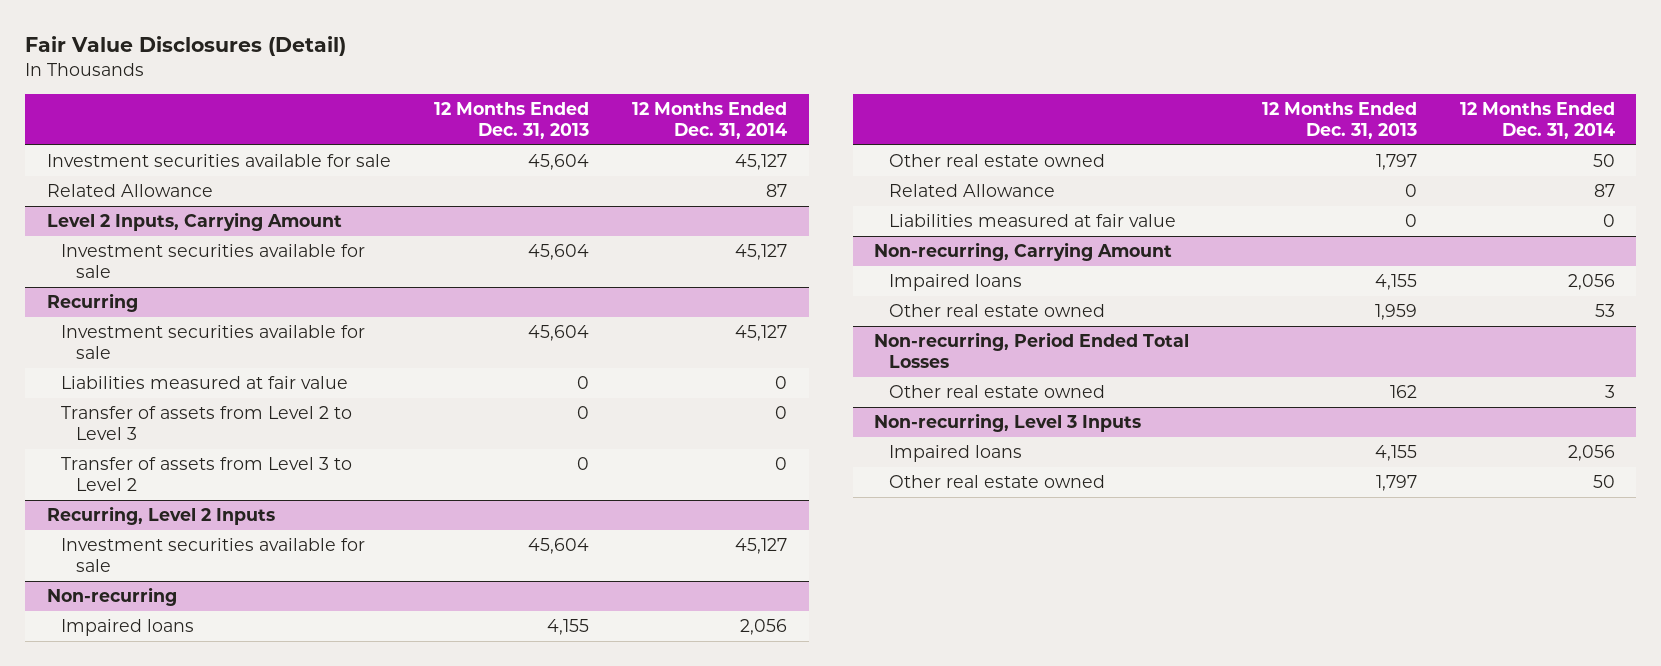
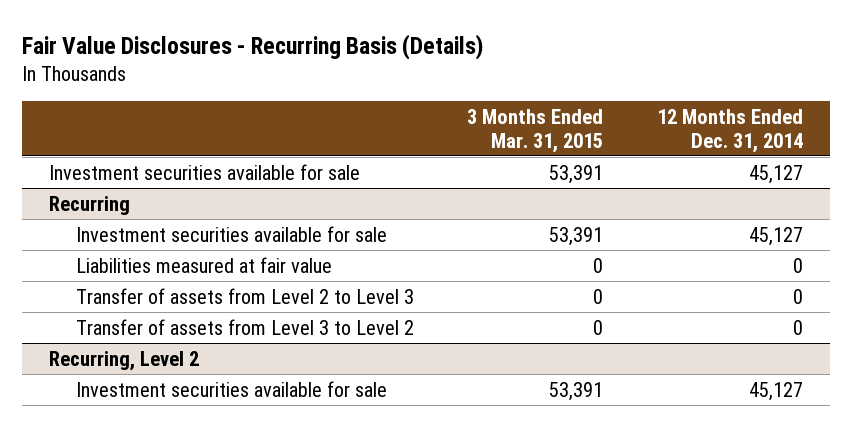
- Fair Value Disclosures (Detail)
+ Fair Value Disclosures - Recurring Basis (Details)
- | 12 Months Ended Dec. 31, 2013 | 12 Months Ended Dec. 31, 2014
+ | 3 Months Ended Mar. 31, 2015 | 12 Months Ended Dec. 31, 2014
- Related Allowance | | 87
- Level 2 Inputs, Carrying Amount
- Investment securities available for sale | 45,604 | 45,127
- Recurring, Level 2 Inputs
+ Recurring, Level 2
- Non-recurring
- Impaired loans | 4,155 | 2,056
- Other real estate owned | 1,797 | 50
- Related Allowance | 0 | 87
- Liabilities measured at fair value | 0 | 0
- Non-recurring, Carrying Amount
- Impaired loans | 4,155 | 2,056
- Other real estate owned | 1,959 | 53
- Non-recurring, Period Ended Total Losses
- Other real estate owned | 162 | 3
- Non-recurring, Level 3 Inputs
- Impaired loans | 4,155 | 2,056
- Other real estate owned | 1,797 | 50

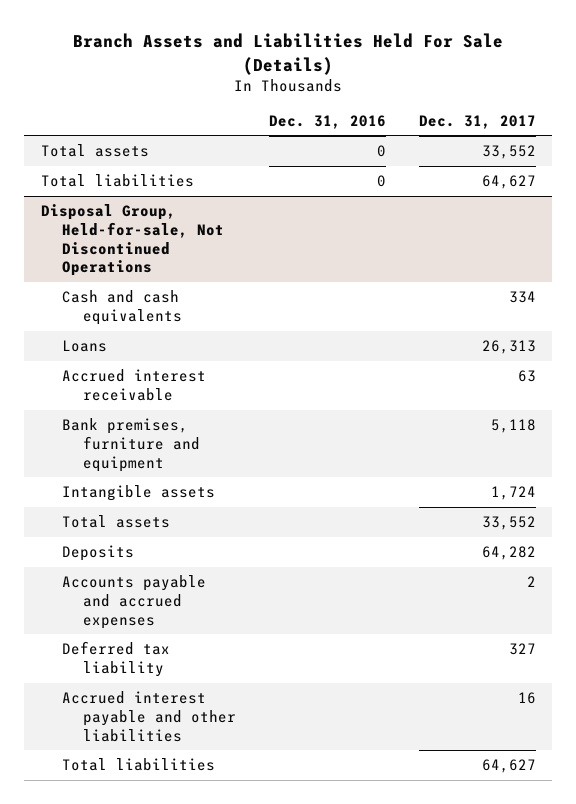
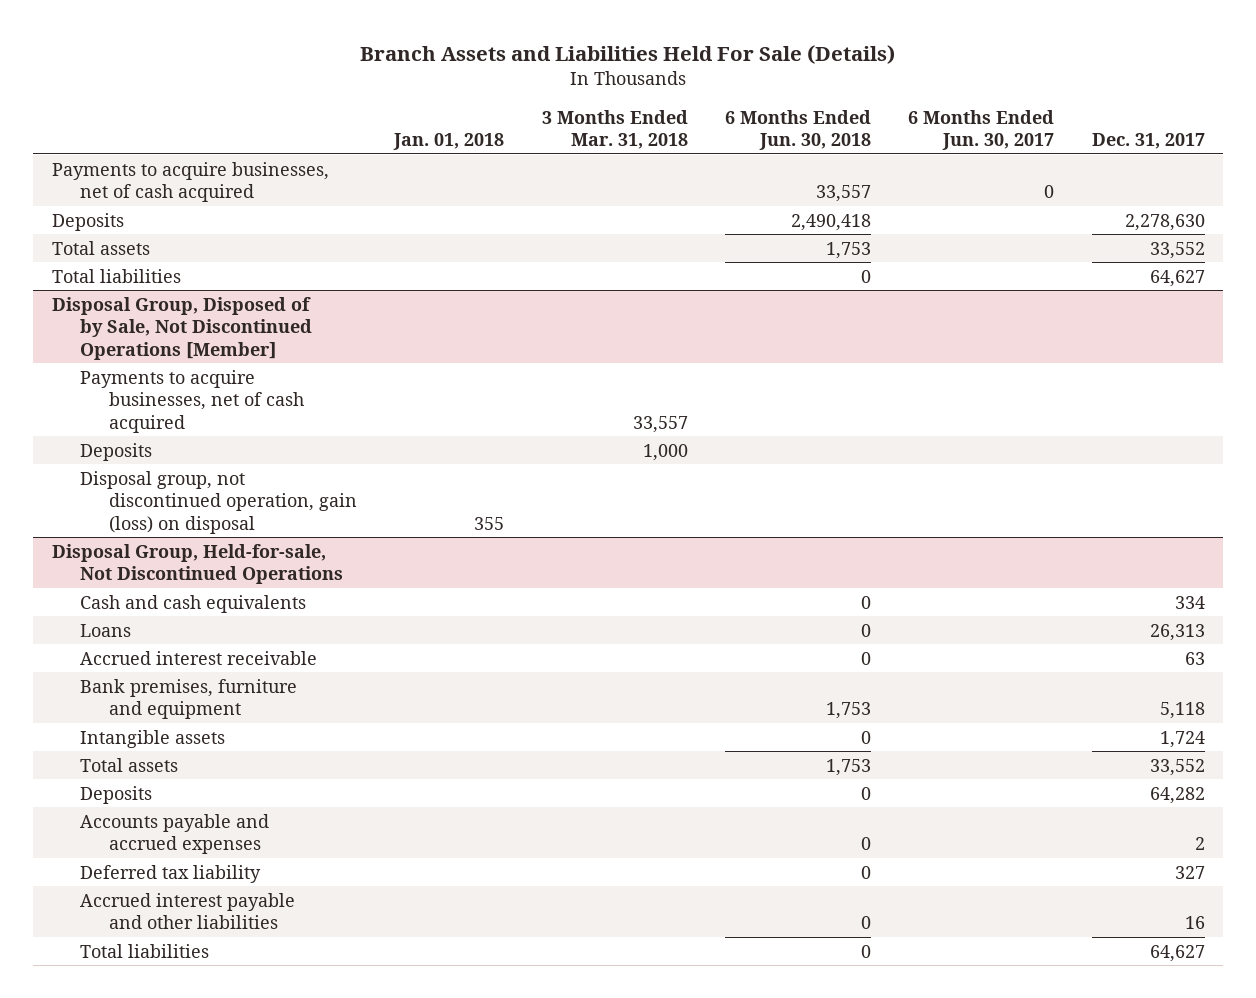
- | Dec. 31, 2016 | Dec. 31, 2017
+ | Jan. 01, 2018 | 3 Months Ended Mar. 31, 2018 | 6 Months Ended Jun. 30, 2018 | 6 Months Ended Jun. 30, 2017 | Dec. 31, 2017
+ Payments to acquire businesses, net of cash acquired | | | 33,557 | 0 |
+ Deposits | | | 2,490,418 | | 2,278,630
+ Disposal Group, Disposed of by Sale, Not Discontinued Operations [Member]
+ Payments to acquire businesses, net of cash acquired | | 33,557 | | |
+ Deposits | | 1,000 | | |
+ Disposal group, not discontinued operation, gain (loss) on disposal | 355 | | | |

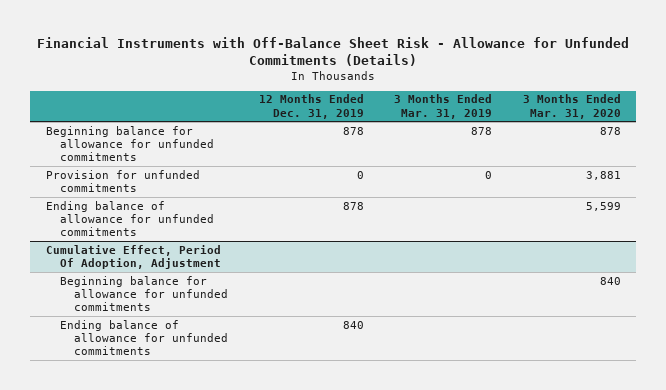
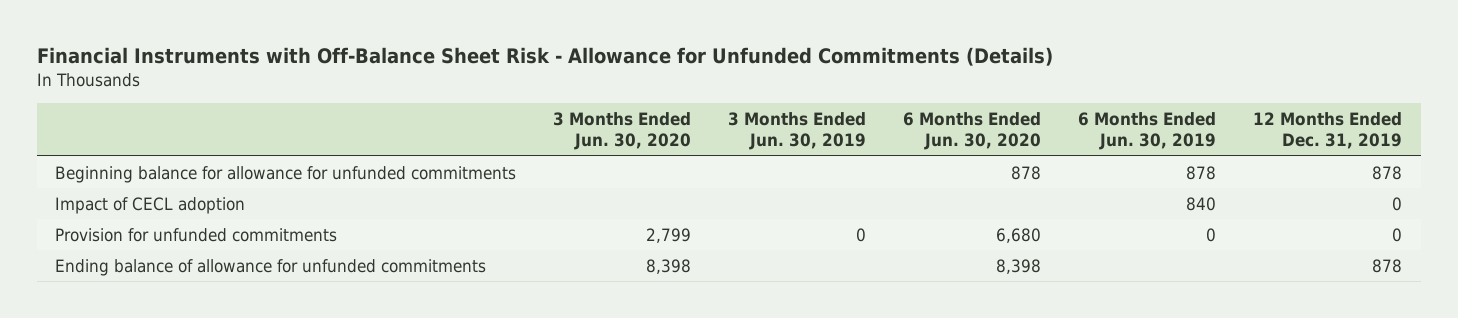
- | 12 Months Ended Dec. 31, 2019 | 3 Months Ended Mar. 31, 2019 | 3 Months Ended Mar. 31, 2020
+ | 3 Months Ended Jun. 30, 2020 | 3 Months Ended Jun. 30, 2019 | 6 Months Ended Jun. 30, 2020 | 6 Months Ended Jun. 30, 2019 | 12 Months Ended Dec. 31, 2019
+ Impact of CECL adoption | | | | 840 | 0
- Cumulative Effect, Period Of Adoption, Adjustment
- Beginning balance for allowance for unfunded commitments | | | 840
- Ending balance of allowance for unfunded commitments | 840 | |

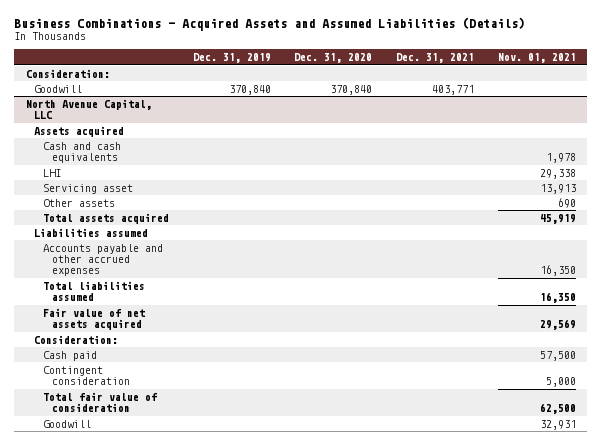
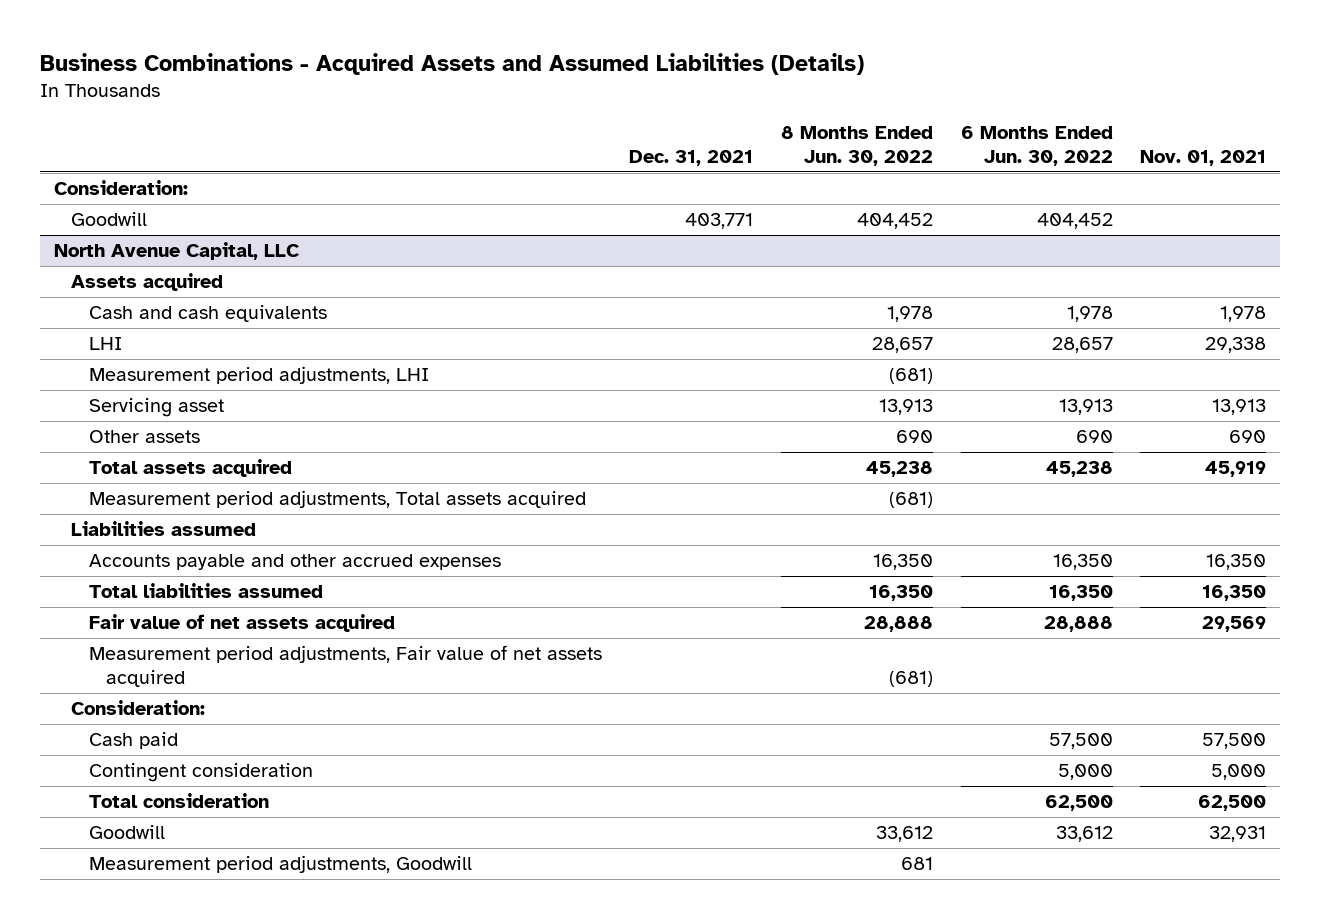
- | Dec. 31, 2019 | Dec. 31, 2020 | Dec. 31, 2021 | Nov. 01, 2021
+ | Dec. 31, 2021 | 8 Months Ended Jun. 30, 2022 | 6 Months Ended Jun. 30, 2022 | Nov. 01, 2021
@ North Avenue Capital, LLC
+ Measurement period adjustments, LHI | | (681) | |
+ Measurement period adjustments, Total assets acquired | | (681) | |
+ Measurement period adjustments, Fair value of net assets acquired | | (681) | |
- Total fair value of consideration | | | | 62,500
+ Total consideration | | | 62,500 | 62,500
+ Measurement period adjustments, Goodwill | | 681 | |

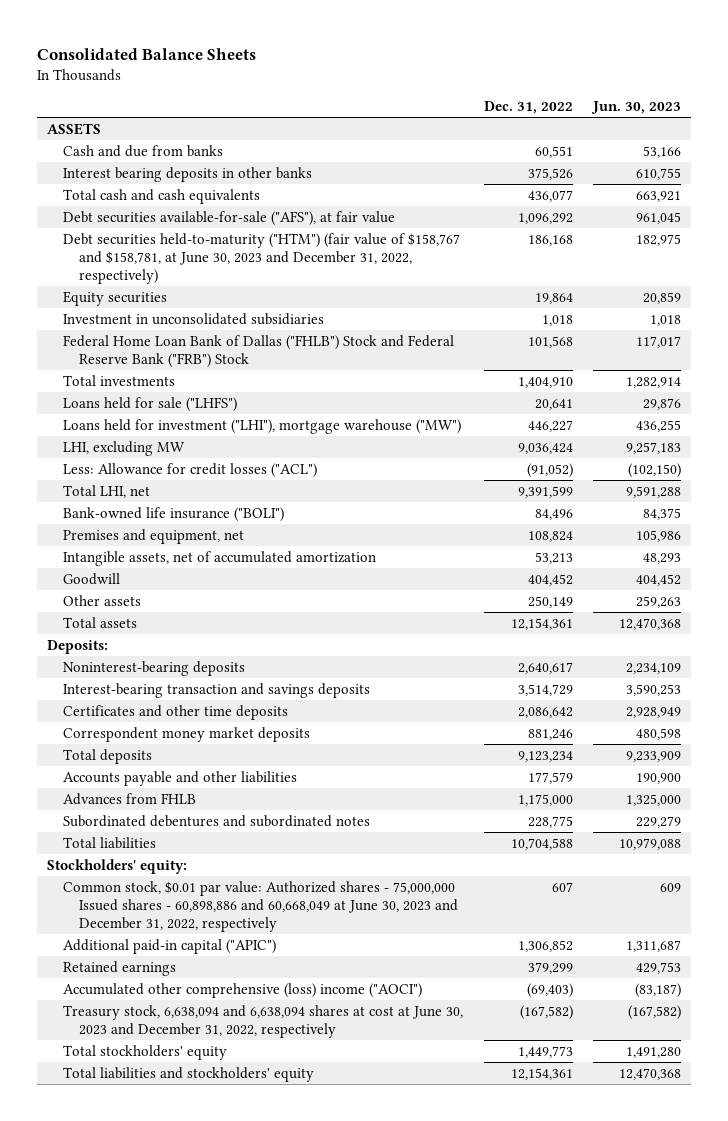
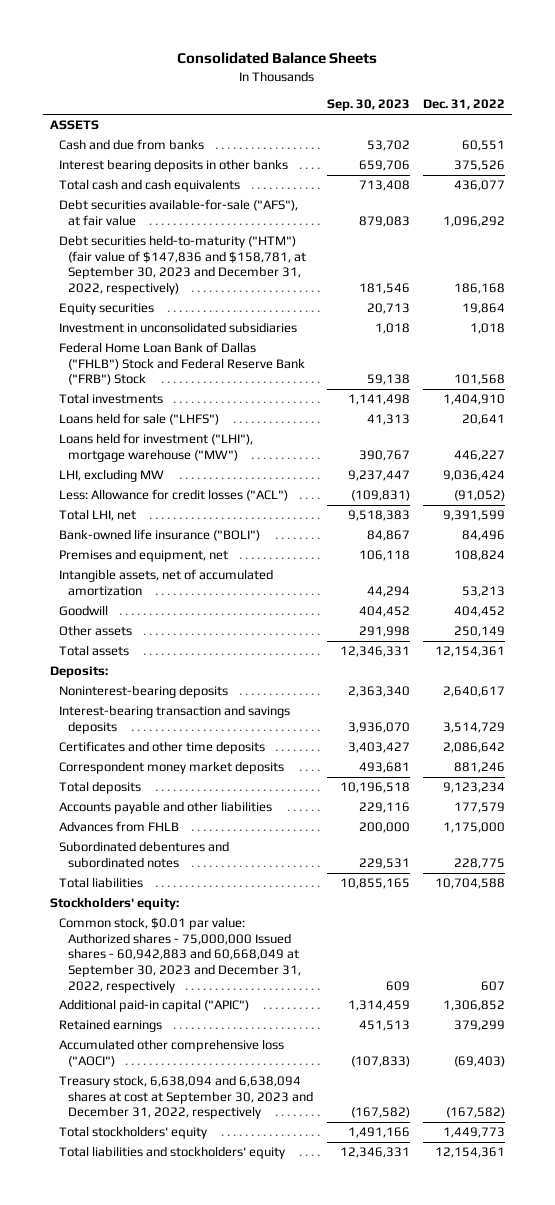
- | Dec. 31, 2022 | Jun. 30, 2023
+ | Sep. 30, 2023 | Dec. 31, 2022
- Debt securities held-to-maturity ("HTM") (fair value of $158,767 and $158,781, at June 30, 2023 and December 31, 2022, respectively) | 186,168 | 182,975
+ Debt securities held-to-maturity ("HTM") (fair value of $147,836 and $158,781, at September 30, 2023 and December 31, 2022, respectively) | 181,546 | 186,168
- Common stock, $0.01 par value: Authorized shares - 75,000,000 Issued shares - 60,898,886 and 60,668,049 at June 30, 2023 and December 31, 2022, respectively | 607 | 609
+ Common stock, $0.01 par value: Authorized shares - 75,000,000 Issued shares - 60,942,883 and 60,668,049 at September 30, 2023 and December 31, 2022, respectively | 609 | 607
- Accumulated other comprehensive (loss) income ("AOCI") | (69,403) | (83,187)
- Treasury stock, 6,638,094 and 6,638,094 shares at cost at June 30, 2023 and December 31, 2022, respectively | (167,582) | (167,582)
+ Accumulated other comprehensive loss ("AOCI") | (107,833) | (69,403)
+ Treasury stock, 6,638,094 and 6,638,094 shares at cost at September 30, 2023 and December 31, 2022, respectively | (167,582) | (167,582)

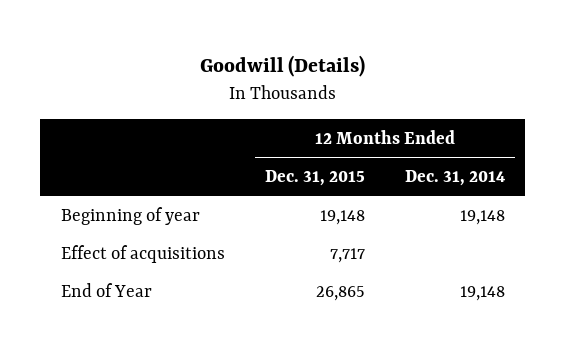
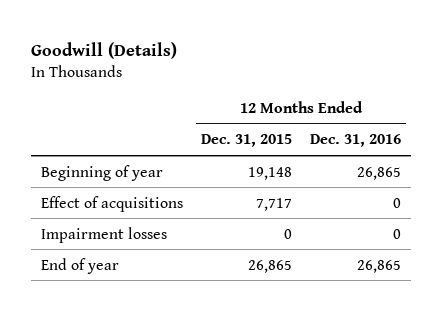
- | 12 Months Ended Dec. 31, 2015 | 12 Months Ended Dec. 31, 2014
+ | 12 Months Ended Dec. 31, 2015 | 12 Months Ended Dec. 31, 2016
- End of Year | 26,865 | 19,148
+ Impairment losses | 0 | 0
+ End of year | 26,865 | 26,865

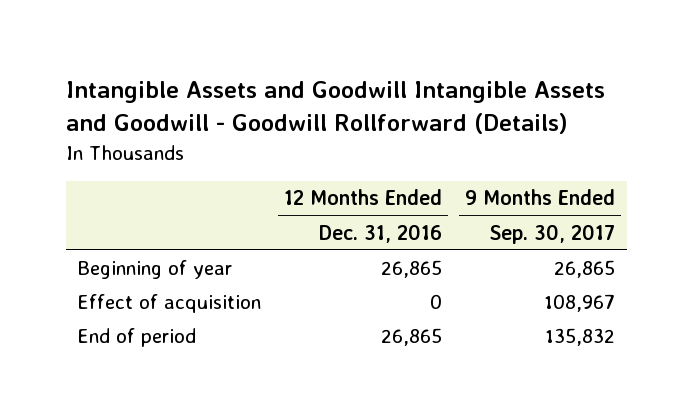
- Goodwill (Details)
+ Intangible Assets and Goodwill Intangible Assets and Goodwill - Goodwill Rollforward (Details)
- | 12 Months Ended Dec. 31, 2015 | 12 Months Ended Dec. 31, 2016
+ | 12 Months Ended Dec. 31, 2016 | 9 Months Ended Sep. 30, 2017
- Effect of acquisitions | 7,717 | 0
- Impairment losses | 0 | 0
- End of year | 26,865 | 26,865
+ Effect of acquisition | 0 | 108,967
+ End of period | 26,865 | 135,832

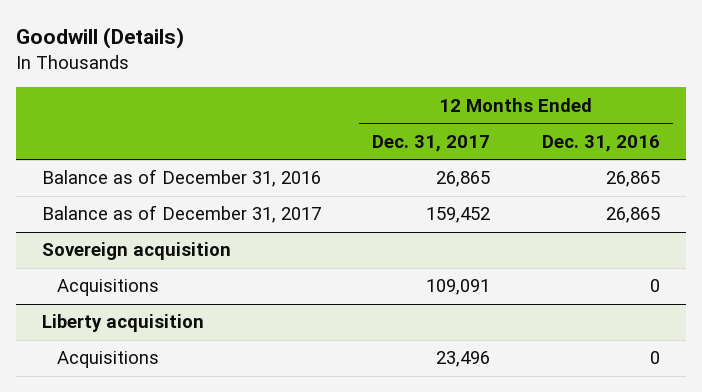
- Intangible Assets and Goodwill Intangible Assets and Goodwill - Goodwill Rollforward (Details)
+ Goodwill (Details)
- | 12 Months Ended Dec. 31, 2016 | 9 Months Ended Sep. 30, 2017
+ | 12 Months Ended Dec. 31, 2017 | 12 Months Ended Dec. 31, 2016
- Beginning of year | 26,865 | 26,865
- Effect of acquisition | 0 | 108,967
- End of period | 26,865 | 135,832
+ Balance as of December 31, 2016 | 26,865 | 26,865
+ Balance as of December 31, 2017 | 159,452 | 26,865
+ Sovereign acquisition
+ Acquisitions | 109,091 | 0
+ Liberty acquisition
+ Acquisitions | 23,496 | 0

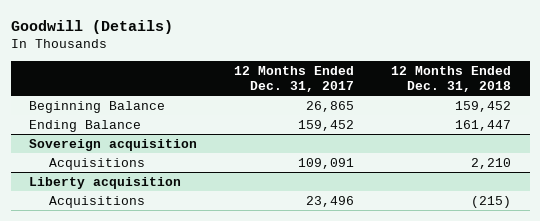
- | 12 Months Ended Dec. 31, 2017 | 12 Months Ended Dec. 31, 2016
+ | 12 Months Ended Dec. 31, 2017 | 12 Months Ended Dec. 31, 2018
- Balance as of December 31, 2016 | 26,865 | 26,865
- Balance as of December 31, 2017 | 159,452 | 26,865
+ Beginning Balance | 26,865 | 159,452
+ Ending Balance | 159,452 | 161,447

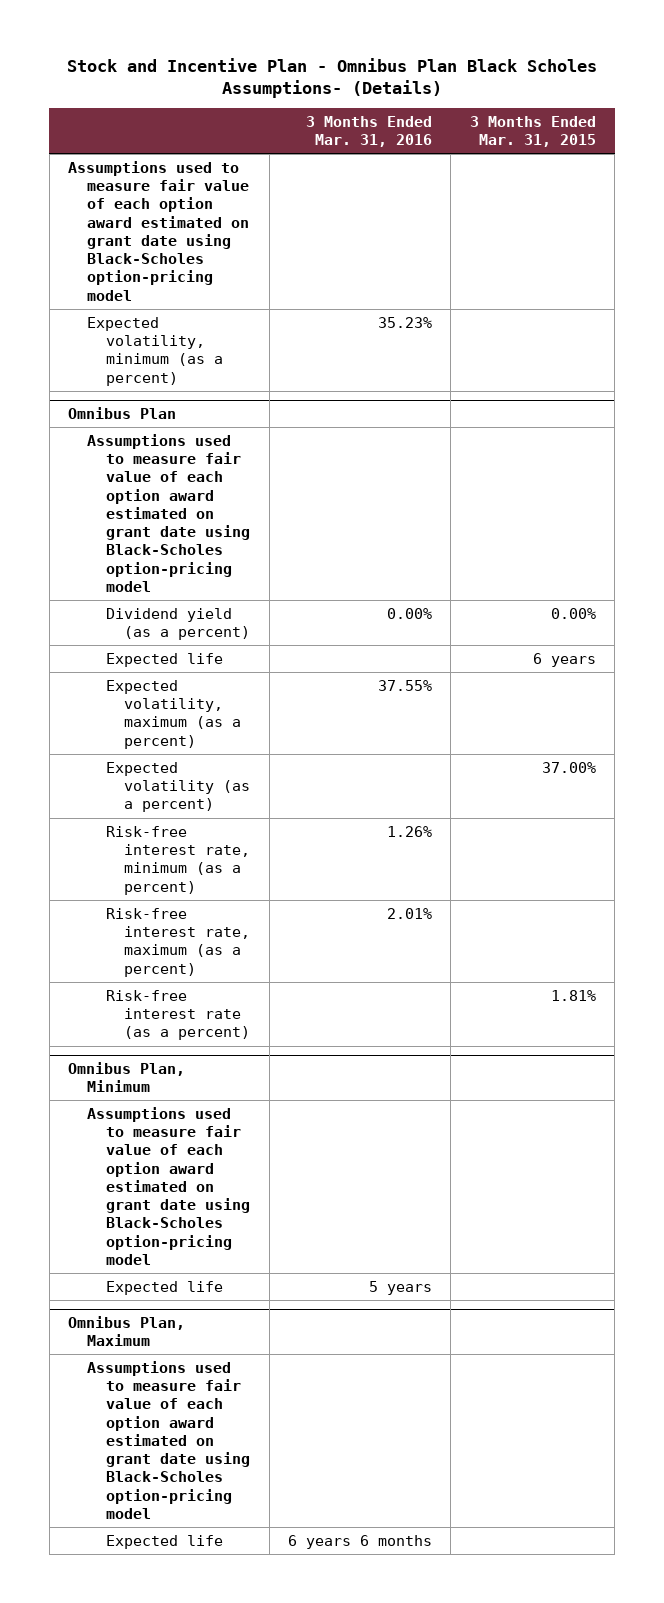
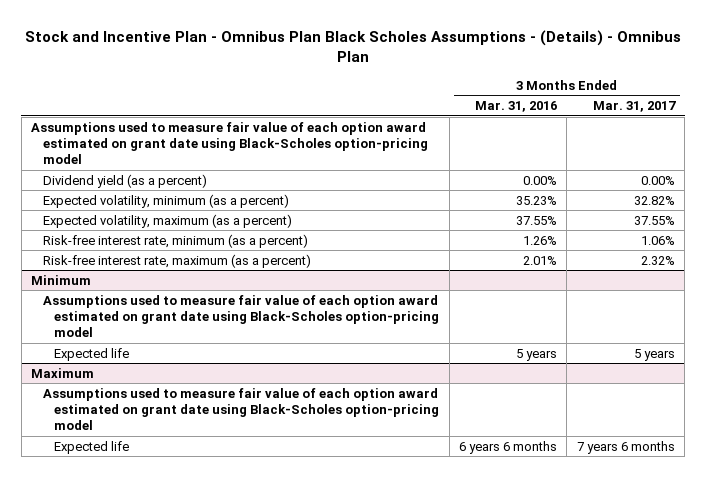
- Stock and Incentive Plan - Omnibus Plan Black Scholes Assumptions- (Details)
+ Stock and Incentive Plan - Omnibus Plan Black Scholes Assumptions - (Details) - Omnibus Plan
- | 3 Months Ended Mar. 31, 2016 | 3 Months Ended Mar. 31, 2015
+ | 3 Months Ended Mar. 31, 2016 | 3 Months Ended Mar. 31, 2017
- Omnibus Plan
- Assumptions used to measure fair value of each option award estimated on grant date using Black-Scholes option-pricing model
- Expected life | | 6 years
moved down: Expected volatility, minimum (as a percent) | 35.23% | 32.82%
- Expected volatility (as a percent) | | 37.00%
- Risk-free interest rate (as a percent) | | 1.81%
- Omnibus Plan, Minimum
+ Minimum
- Omnibus Plan, Maximum
+ Maximum

